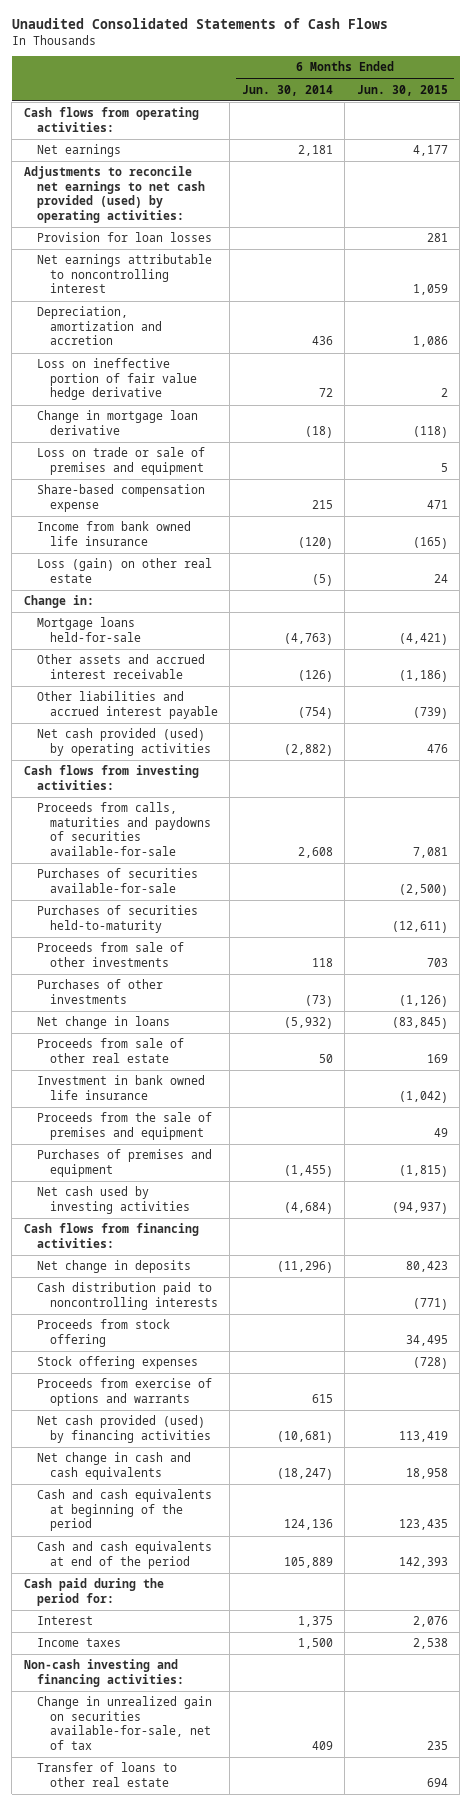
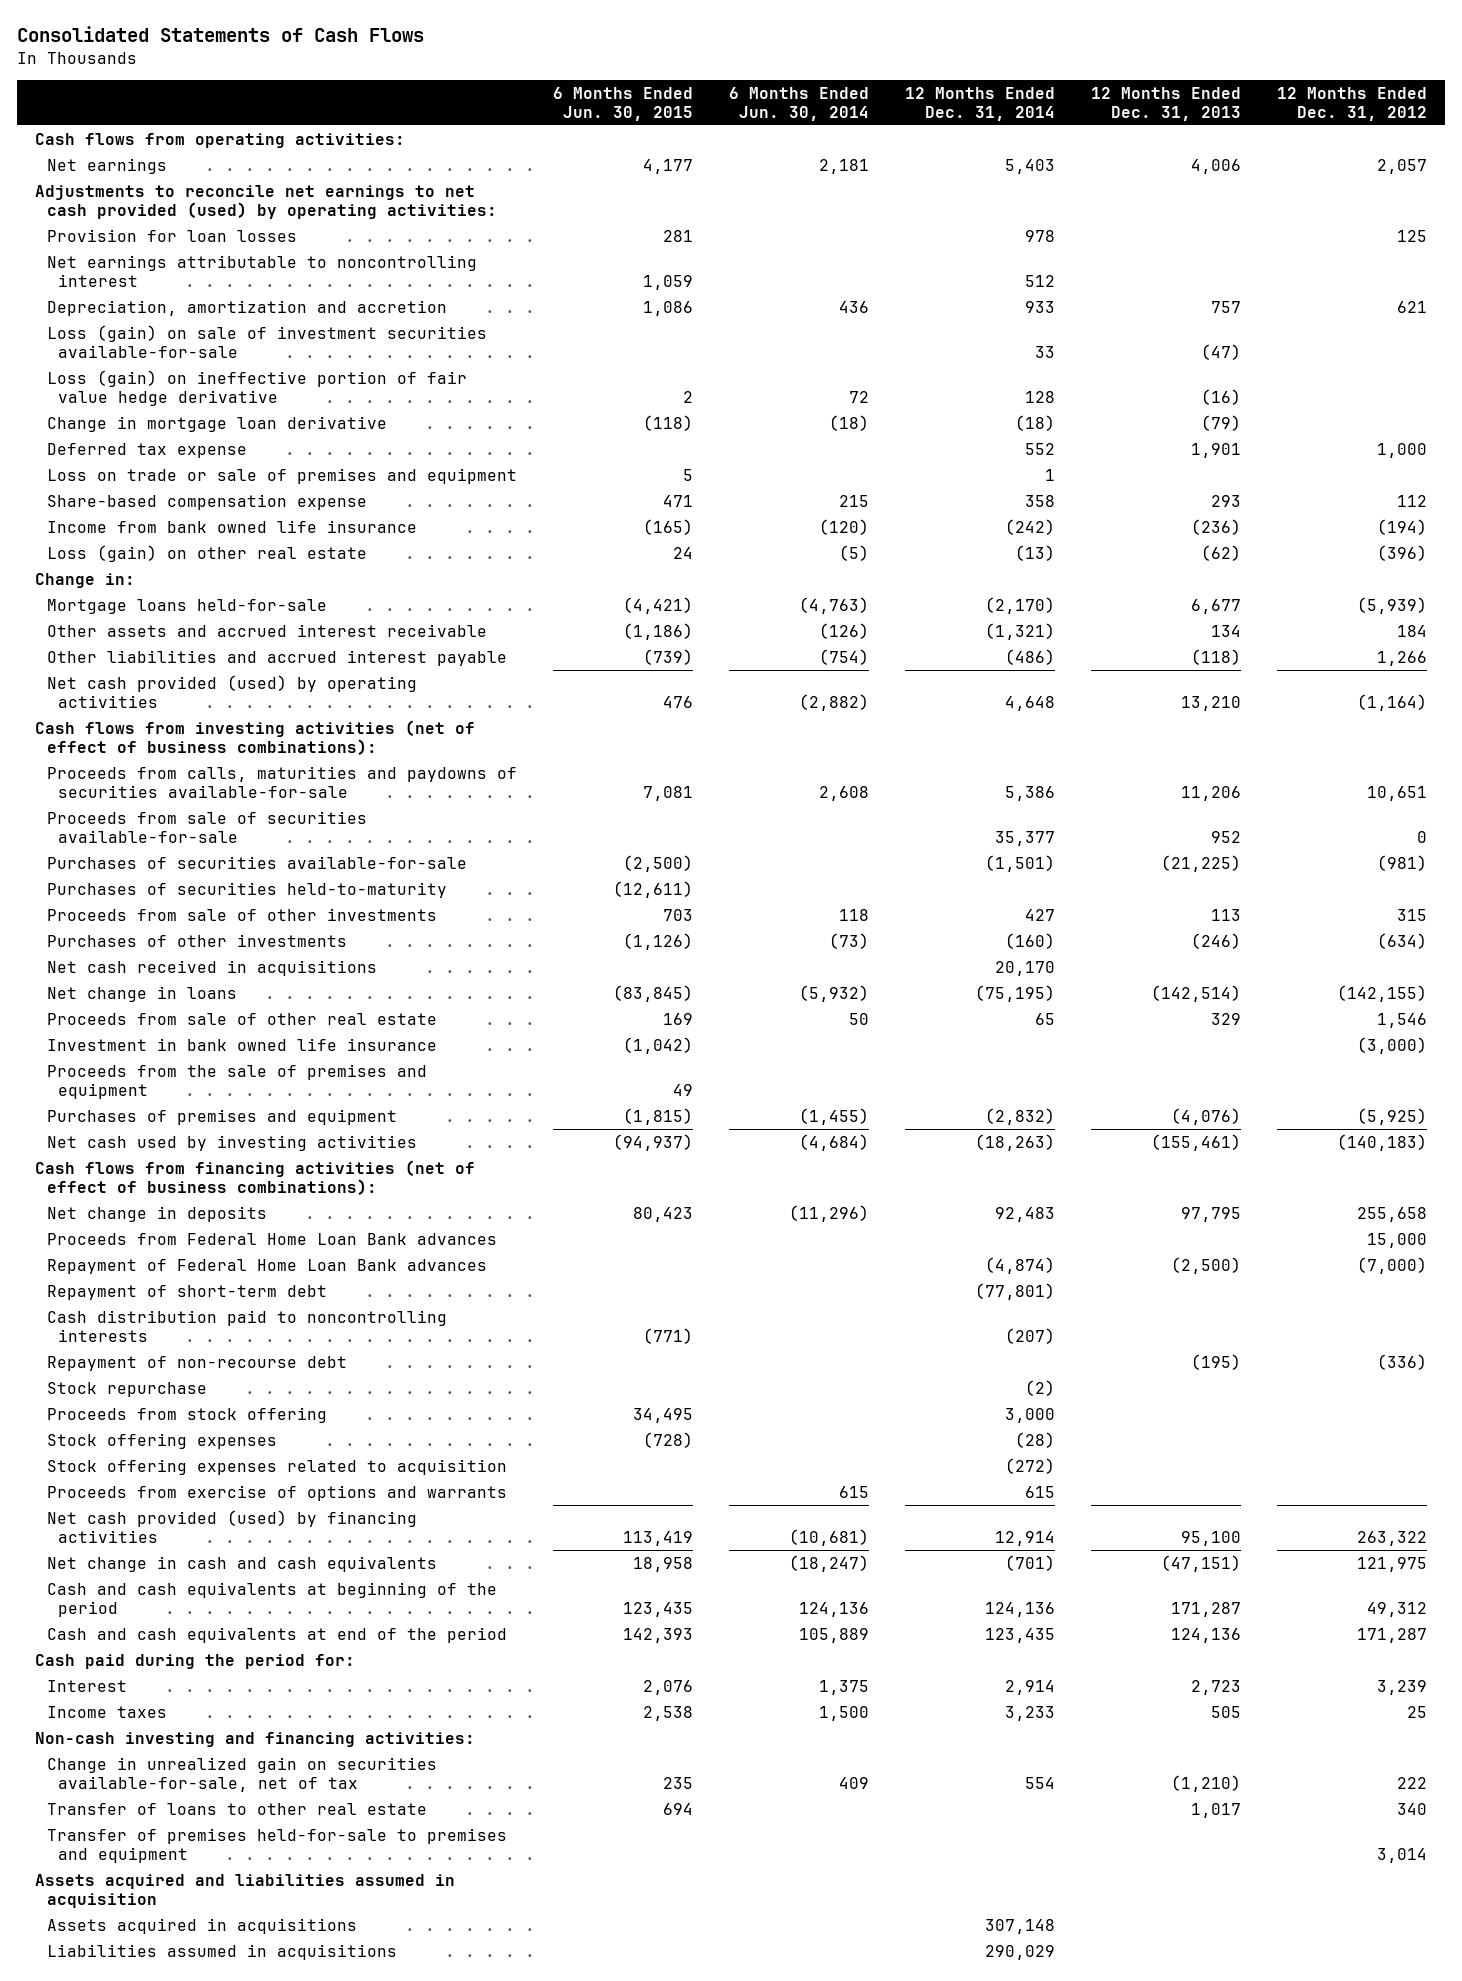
- Unaudited Consolidated Statements of Cash Flows
+ Consolidated Statements of Cash Flows
- | 6 Months Ended Jun. 30, 2014 | 6 Months Ended Jun. 30, 2015
+ | 6 Months Ended Jun. 30, 2015 | 6 Months Ended Jun. 30, 2014 | 12 Months Ended Dec. 31, 2014 | 12 Months Ended Dec. 31, 2013 | 12 Months Ended Dec. 31, 2012
- Loss on ineffective portion of fair value hedge derivative | 72 | 2
+ Loss (gain) on sale of investment securities available-for-sale | | | 33 | (47) |
+ Loss (gain) on ineffective portion of fair value hedge derivative | 2 | 72 | 128 | (16) |
+ Deferred tax expense | | | 552 | 1,901 | 1,000
- Cash flows from investing activities:
+ Cash flows from investing activities (net of effect of business combinations):
+ Proceeds from sale of securities available-for-sale | | | 35,377 | 952 | 0
+ Net cash received in acquisitions | | | 20,170 | |
- Cash flows from financing activities:
+ Cash flows from financing activities (net of effect of business combinations):
+ Proceeds from Federal Home Loan Bank advances | | | | | 15,000
+ Repayment of Federal Home Loan Bank advances | | | (4,874) | (2,500) | (7,000)
+ Repayment of short-term debt | | | (77,801) | |
+ Repayment of non-recourse debt | | | | (195) | (336)
+ Stock repurchase | | | (2) | |
+ Stock offering expenses related to acquisition | | | (272) | |
+ Transfer of premises held-for-sale to premises and equipment | | | | | 3,014
+ Assets acquired and liabilities assumed in acquisition
+ Assets acquired in acquisitions | | | 307,148 | |
+ Liabilities assumed in acquisitions | | | 290,029 | |

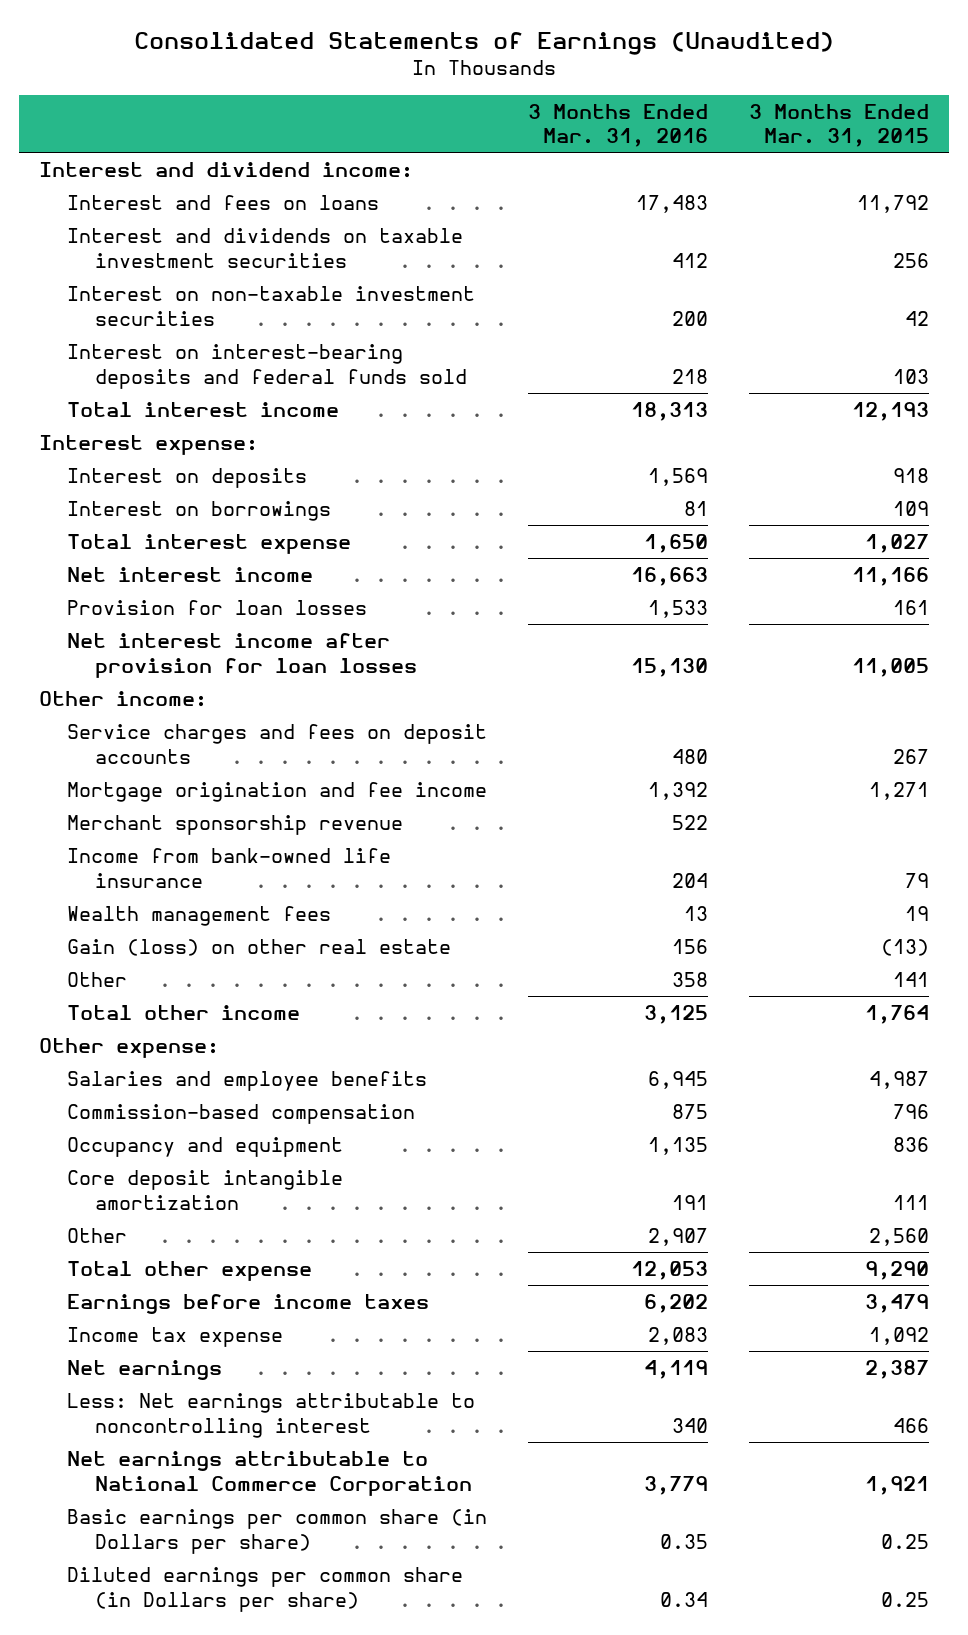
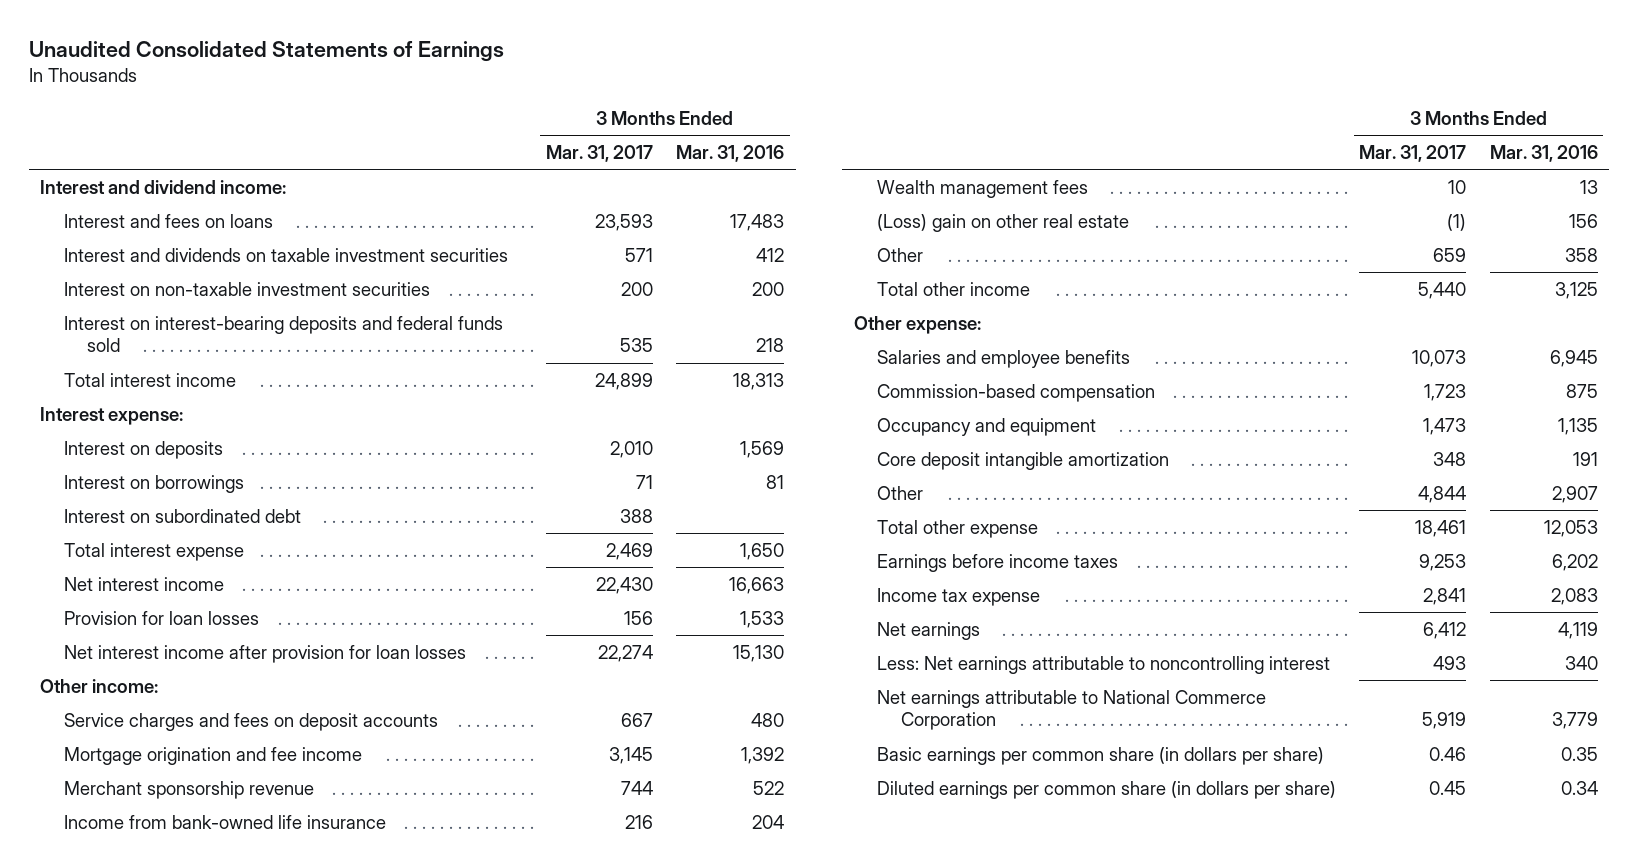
- Consolidated Statements of Earnings (Unaudited)
+ Unaudited Consolidated Statements of Earnings
- | 3 Months Ended Mar. 31, 2016 | 3 Months Ended Mar. 31, 2015
+ | 3 Months Ended Mar. 31, 2017 | 3 Months Ended Mar. 31, 2016
+ Interest on subordinated debt | 388 |
- Gain (loss) on other real estate | 156 | (13)
+ (Loss) gain on other real estate | (1) | 156
- Basic earnings per common share (in Dollars per share) | 0.35 | 0.25
- Diluted earnings per common share (in Dollars per share) | 0.34 | 0.25
+ Basic earnings per common share (in dollars per share) | 0.46 | 0.35
+ Diluted earnings per common share (in dollars per share) | 0.45 | 0.34

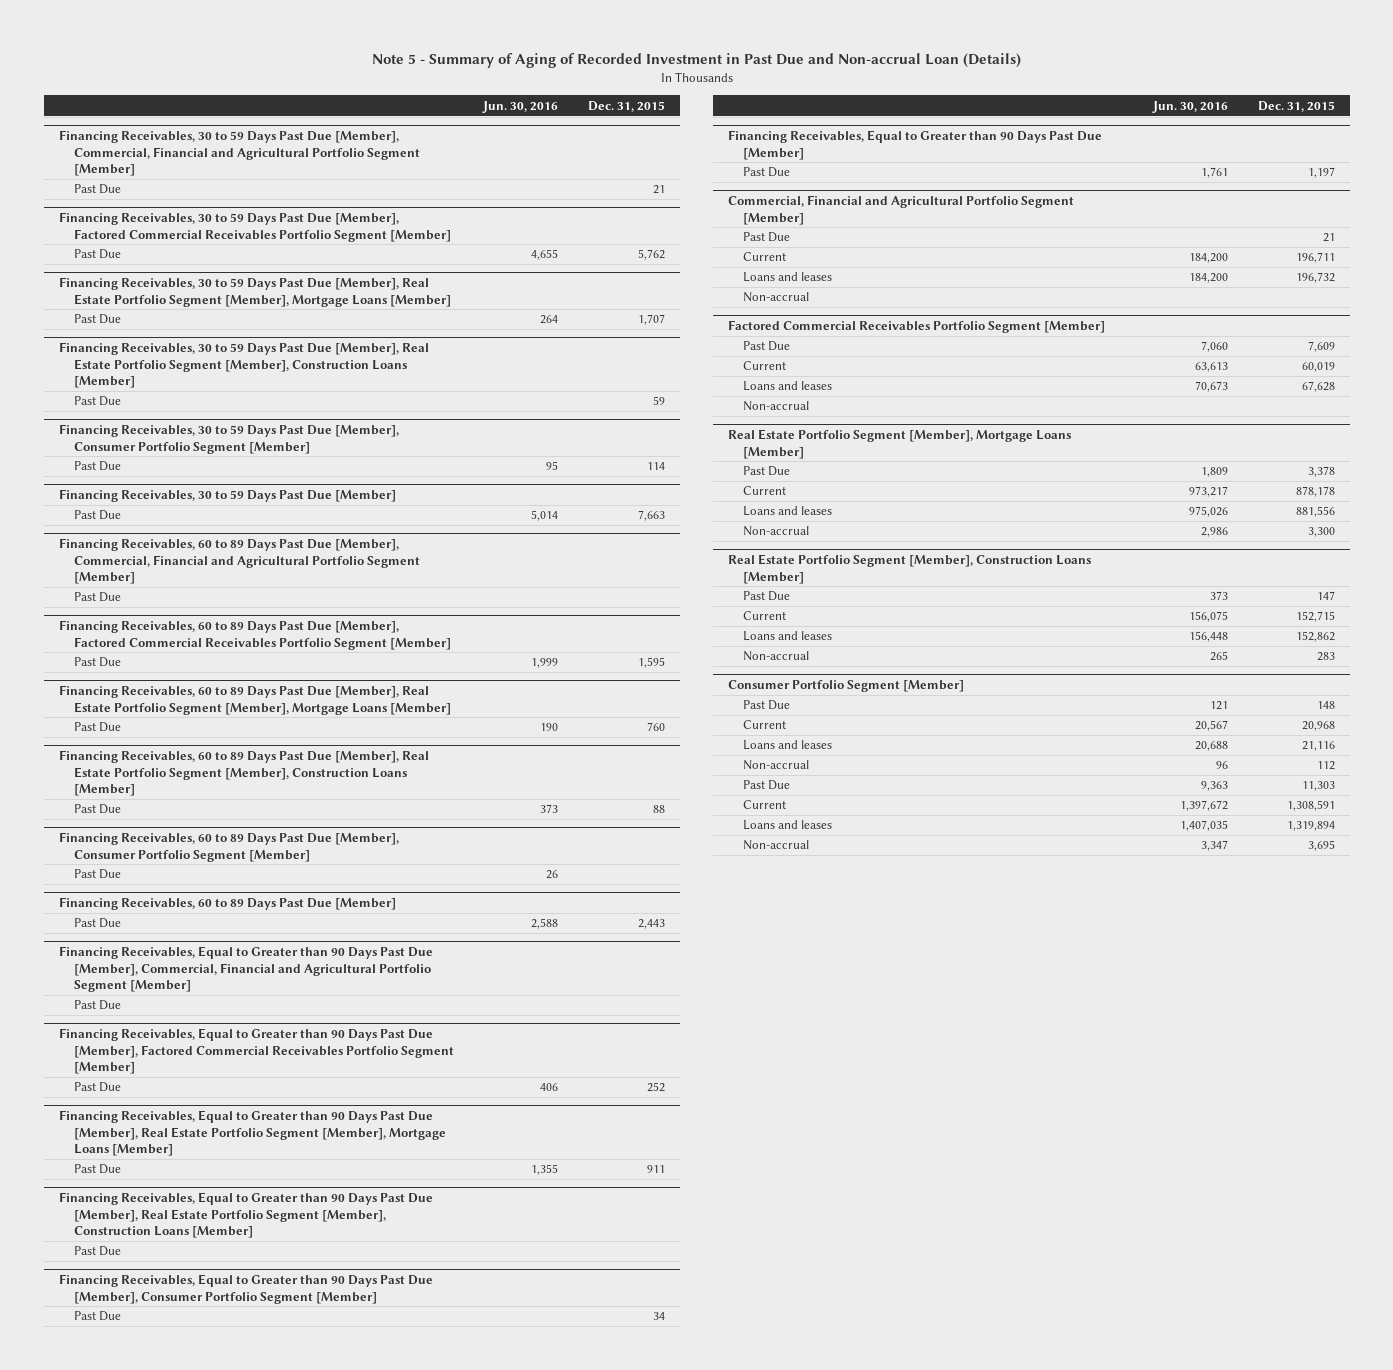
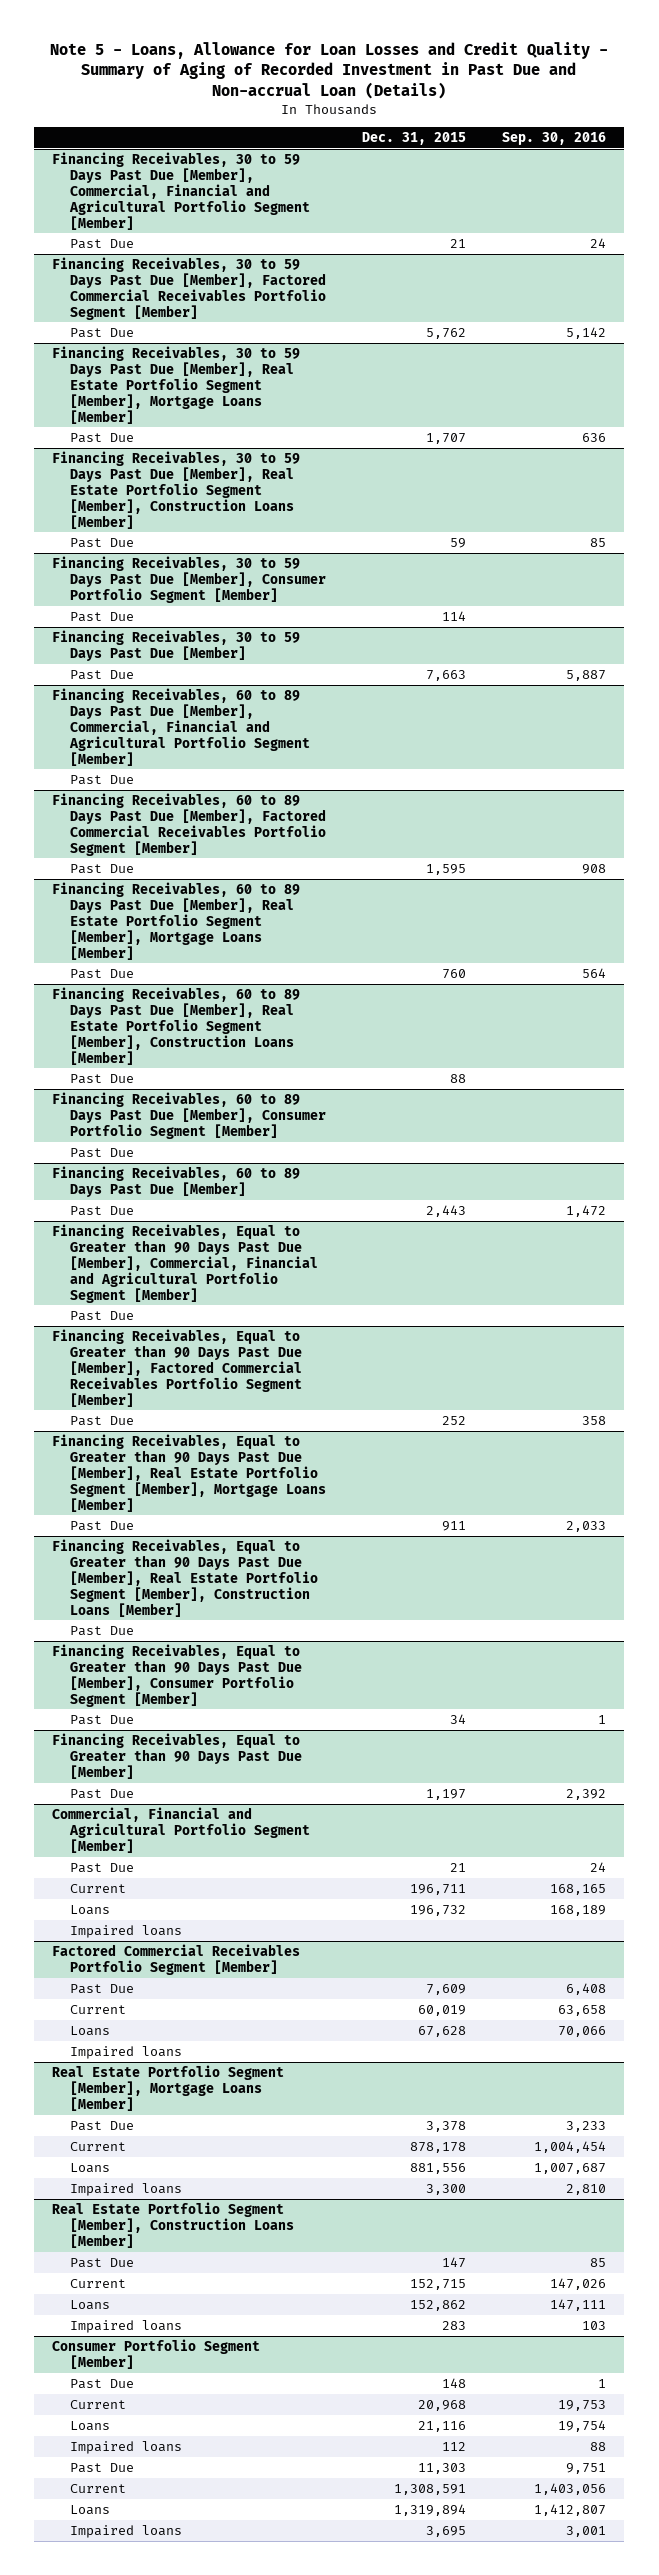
- Note 5 - Summary of Aging of Recorded Investment in Past Due and Non-accrual Loan (Details)
+ Note 5 - Loans, Allowance for Loan Losses and Credit Quality - Summary of Aging of Recorded Investment in Past Due and Non-accrual Loan (Details)
- | Jun. 30, 2016 | Dec. 31, 2015
+ | Dec. 31, 2015 | Sep. 30, 2016
@ Commercial, Financial and Agricultural Portfolio Segment [Member]
- Loans and leases | 184,200 | 196,732
- Non-accrual
+ Loans | 196,732 | 168,189
+ Impaired loans
@ Factored Commercial Receivables Portfolio Segment [Member]
- Loans and leases | 70,673 | 67,628
- Non-accrual
+ Loans | 67,628 | 70,066
+ Impaired loans
@ Real Estate Portfolio Segment [Member], Mortgage Loans [Member]
- Loans and leases | 975,026 | 881,556
- Non-accrual | 2,986 | 3,300
+ Loans | 881,556 | 1,007,687
+ Impaired loans | 3,300 | 2,810
@ Real Estate Portfolio Segment [Member], Construction Loans [Member]
- Loans and leases | 156,448 | 152,862
- Non-accrual | 265 | 283
+ Loans | 152,862 | 147,111
+ Impaired loans | 283 | 103
@ Consumer Portfolio Segment [Member]
- Loans and leases | 20,688 | 21,116
- Non-accrual | 96 | 112
+ Loans | 21,116 | 19,754
+ Impaired loans | 112 | 88
- Loans and leases | 1,407,035 | 1,319,894
- Non-accrual | 3,347 | 3,695
+ Loans | 1,319,894 | 1,412,807
+ Impaired loans | 3,695 | 3,001

